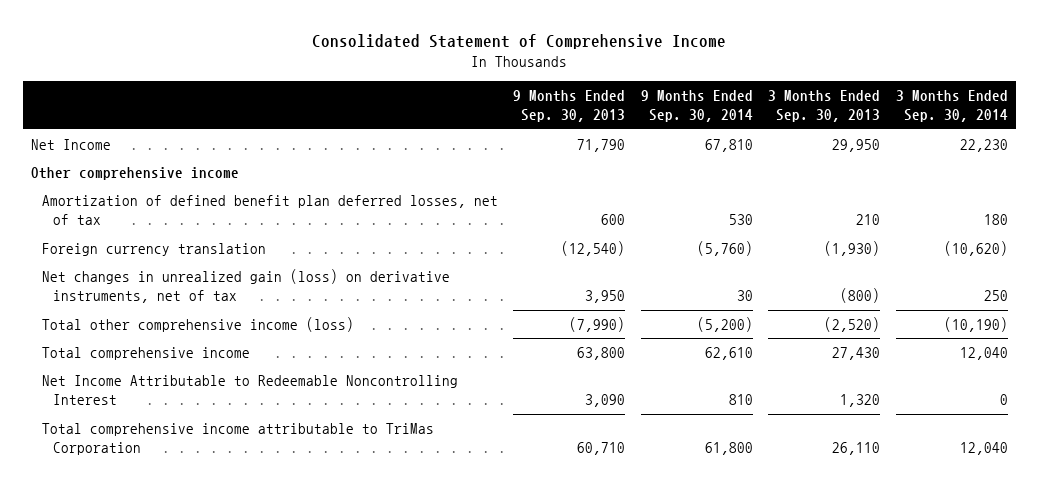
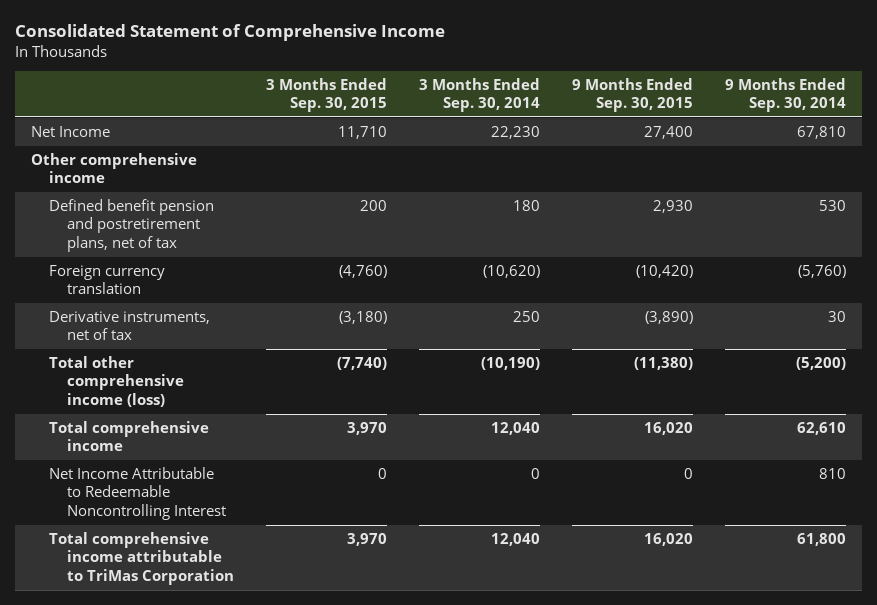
- | 9 Months Ended Sep. 30, 2013 | 9 Months Ended Sep. 30, 2014 | 3 Months Ended Sep. 30, 2013 | 3 Months Ended Sep. 30, 2014
+ | 3 Months Ended Sep. 30, 2015 | 3 Months Ended Sep. 30, 2014 | 9 Months Ended Sep. 30, 2015 | 9 Months Ended Sep. 30, 2014
- Amortization of defined benefit plan deferred losses, net of tax | 600 | 530 | 210 | 180
+ Defined benefit pension and postretirement plans, net of tax | 200 | 180 | 2,930 | 530
- Net changes in unrealized gain (loss) on derivative instruments, net of tax | 3,950 | 30 | (800) | 250
+ Derivative instruments, net of tax | (3,180) | 250 | (3,890) | 30

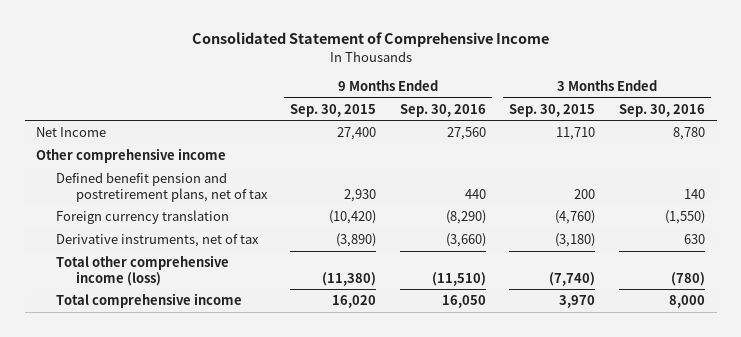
- | 3 Months Ended Sep. 30, 2015 | 3 Months Ended Sep. 30, 2014 | 9 Months Ended Sep. 30, 2015 | 9 Months Ended Sep. 30, 2014
+ | 9 Months Ended Sep. 30, 2015 | 9 Months Ended Sep. 30, 2016 | 3 Months Ended Sep. 30, 2015 | 3 Months Ended Sep. 30, 2016
- Net Income Attributable to Redeemable Noncontrolling Interest | 0 | 0 | 0 | 810
- Total comprehensive income attributable to TriMas Corporation | 3,970 | 12,040 | 16,020 | 61,800

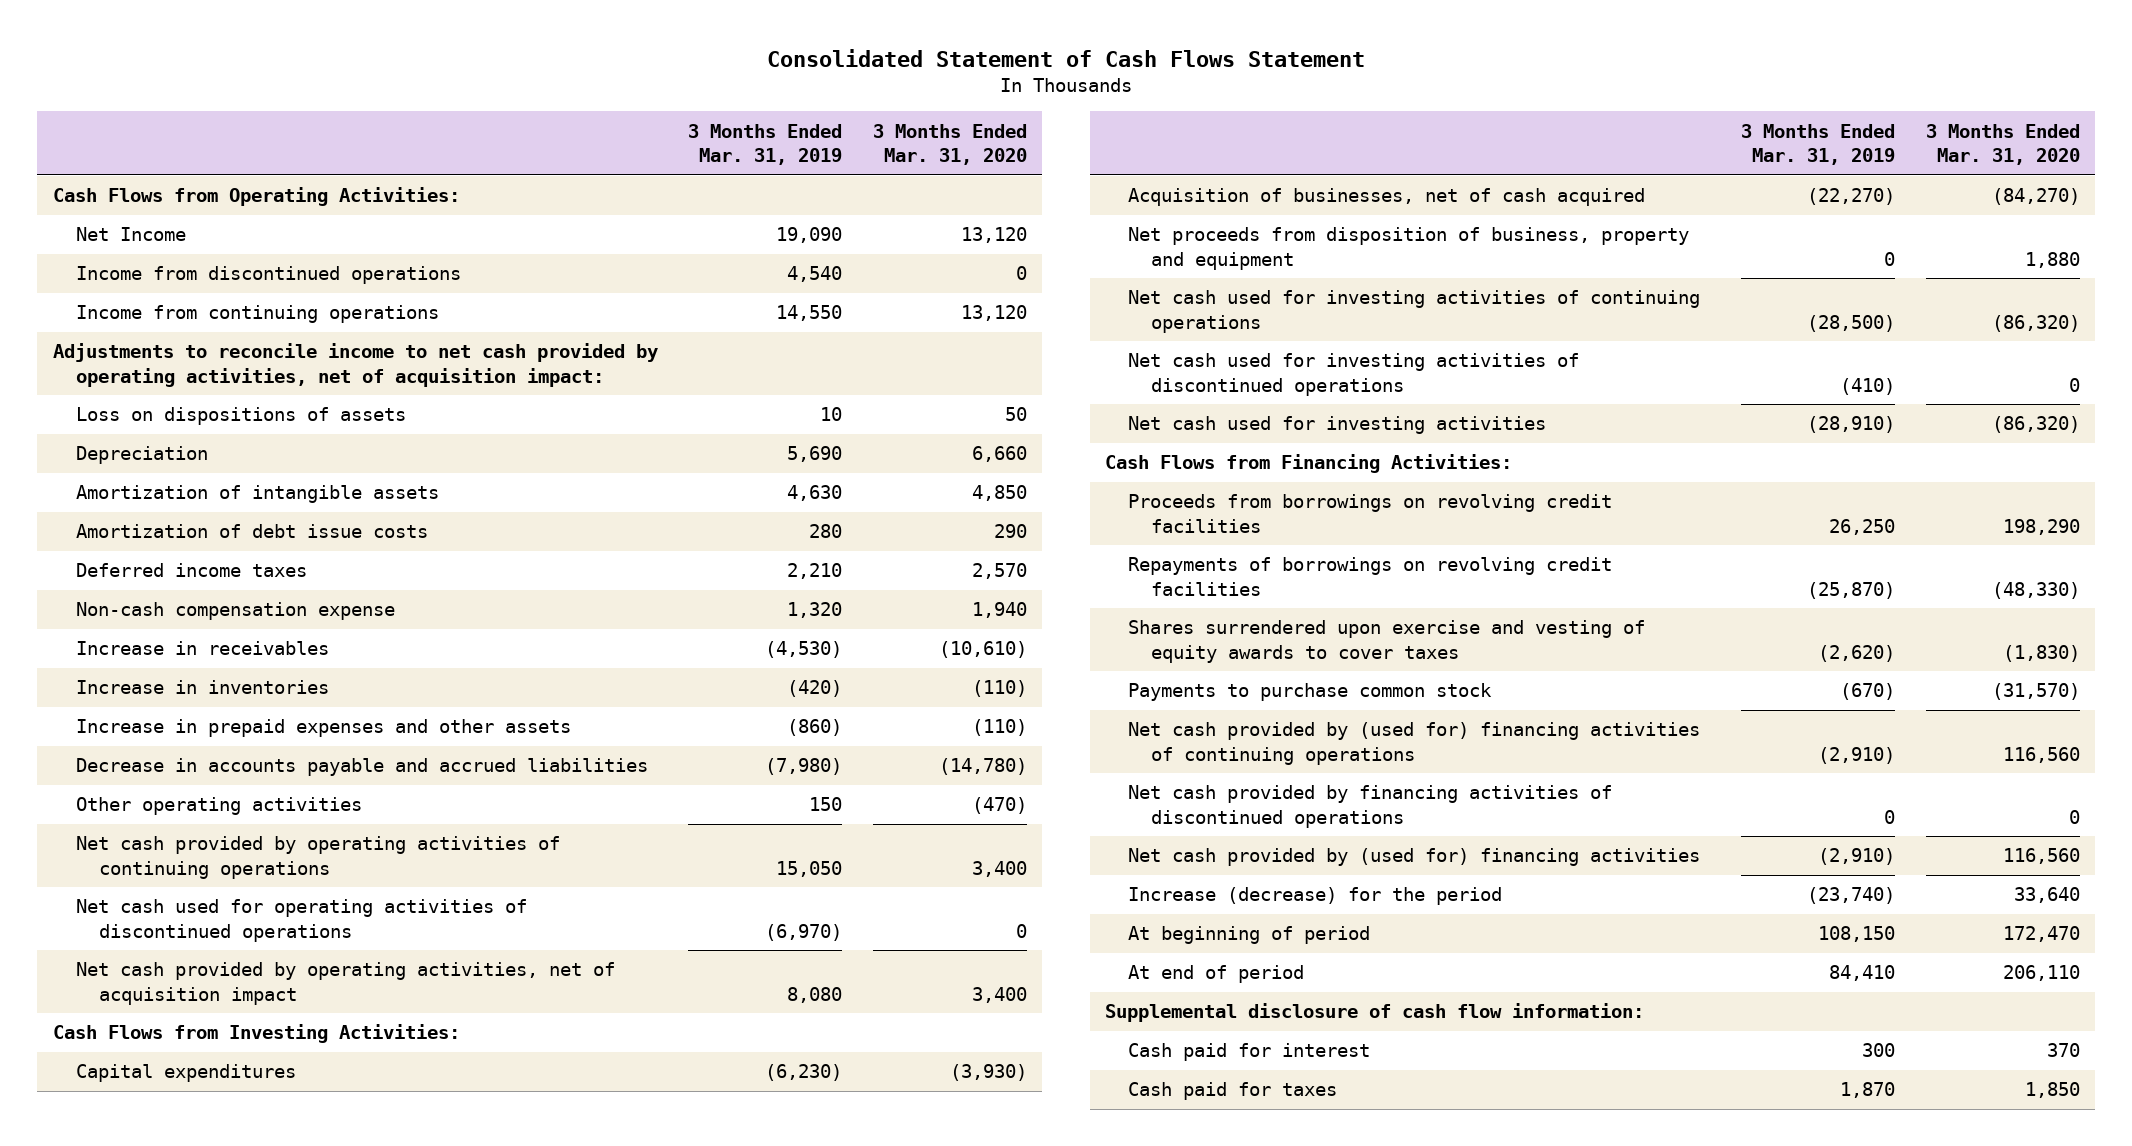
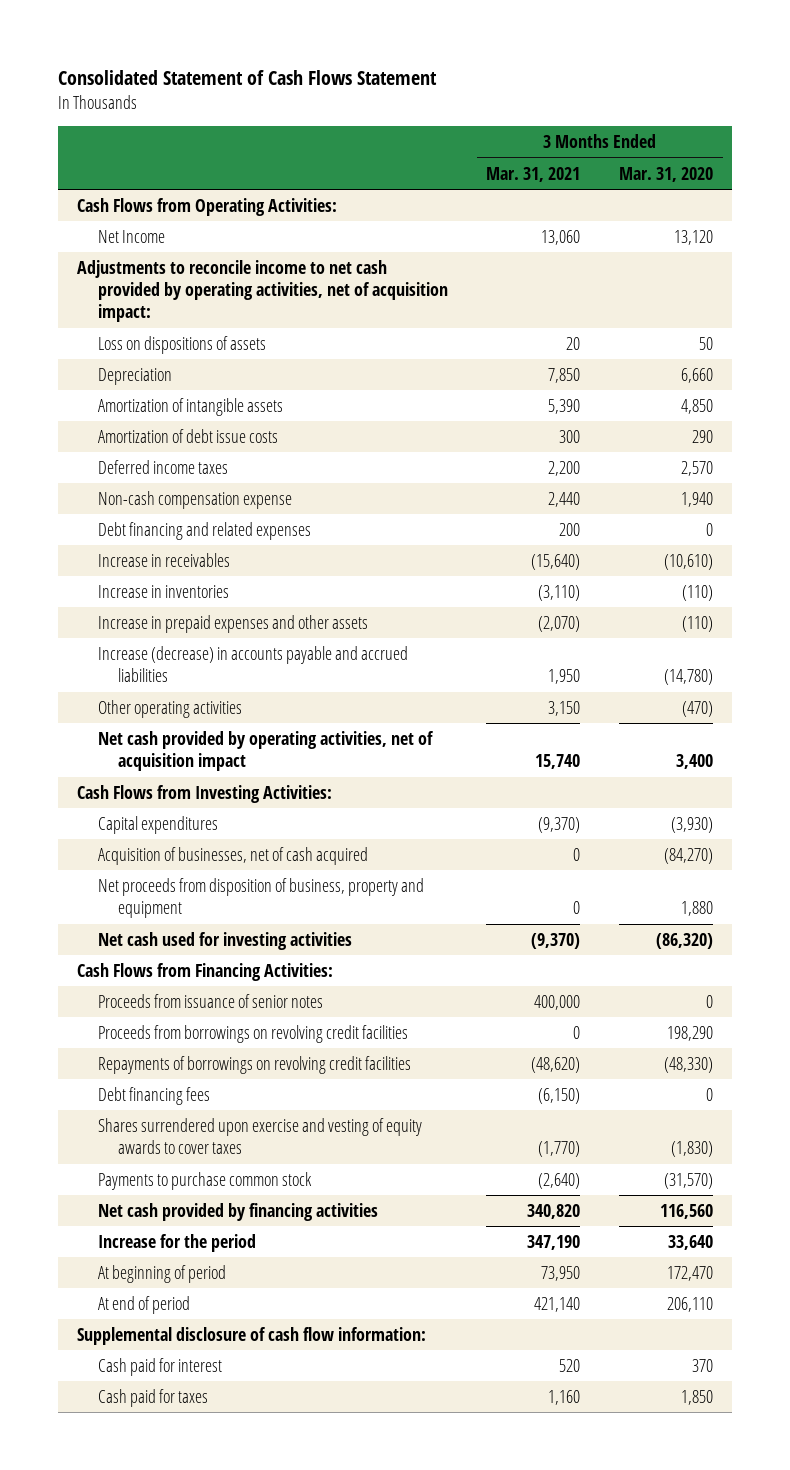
- | 3 Months Ended Mar. 31, 2019 | 3 Months Ended Mar. 31, 2020
+ | 3 Months Ended Mar. 31, 2021 | 3 Months Ended Mar. 31, 2020
- Income from discontinued operations | 4,540 | 0
- Income from continuing operations | 14,550 | 13,120
+ Debt financing and related expenses | 200 | 0
- Decrease in accounts payable and accrued liabilities | (7,980) | (14,780)
+ Increase (decrease) in accounts payable and accrued liabilities | 1,950 | (14,780)
- Net cash provided by operating activities of continuing operations | 15,050 | 3,400
- Net cash used for operating activities of discontinued operations | (6,970) | 0
- Net cash used for investing activities of continuing operations | (28,500) | (86,320)
- Net cash used for investing activities of discontinued operations | (410) | 0
+ Proceeds from issuance of senior notes | 400,000 | 0
+ Debt financing fees | (6,150) | 0
- Net cash provided by (used for) financing activities of continuing operations | (2,910) | 116,560
- Net cash provided by financing activities of discontinued operations | 0 | 0
- Net cash provided by (used for) financing activities | (2,910) | 116,560
- Increase (decrease) for the period | (23,740) | 33,640
+ Net cash provided by financing activities | 340,820 | 116,560
+ Increase for the period | 347,190 | 33,640

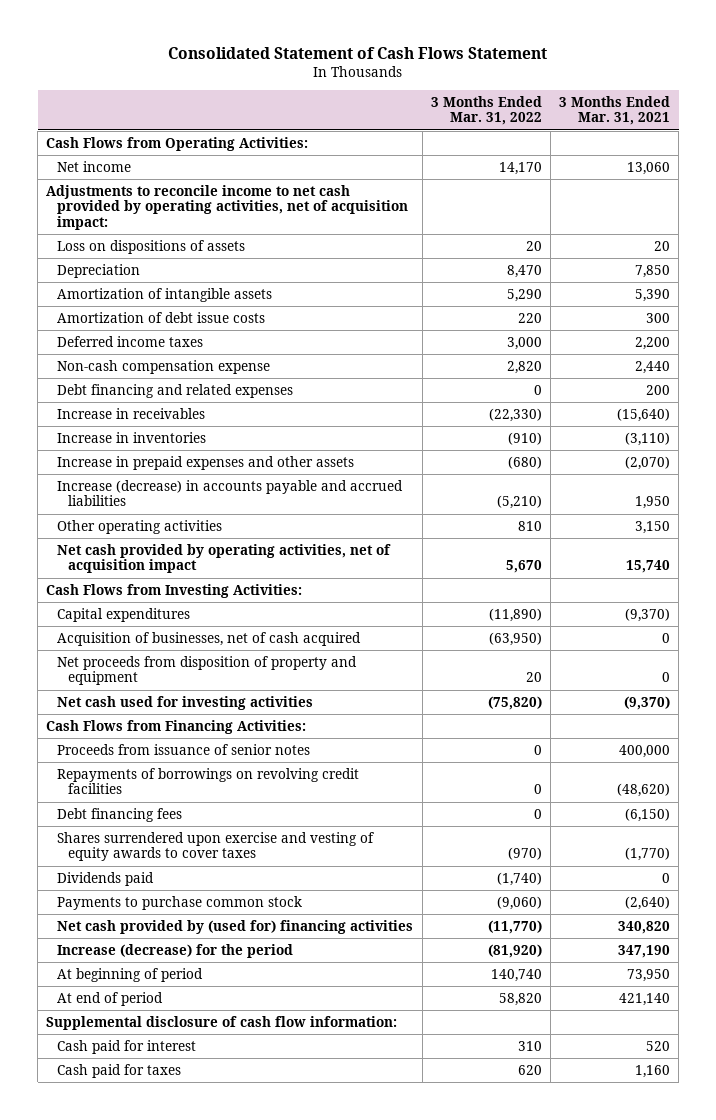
- | 3 Months Ended Mar. 31, 2021 | 3 Months Ended Mar. 31, 2020
+ | 3 Months Ended Mar. 31, 2022 | 3 Months Ended Mar. 31, 2021
- Net Income | 13,060 | 13,120
+ Net income | 14,170 | 13,060
- Net proceeds from disposition of business, property and equipment | 0 | 1,880
+ Net proceeds from disposition of property and equipment | 20 | 0
- Proceeds from borrowings on revolving credit facilities | 0 | 198,290
+ Dividends paid | (1,740) | 0
- Net cash provided by financing activities | 340,820 | 116,560
- Increase for the period | 347,190 | 33,640
+ Net cash provided by (used for) financing activities | (11,770) | 340,820
+ Increase (decrease) for the period | (81,920) | 347,190

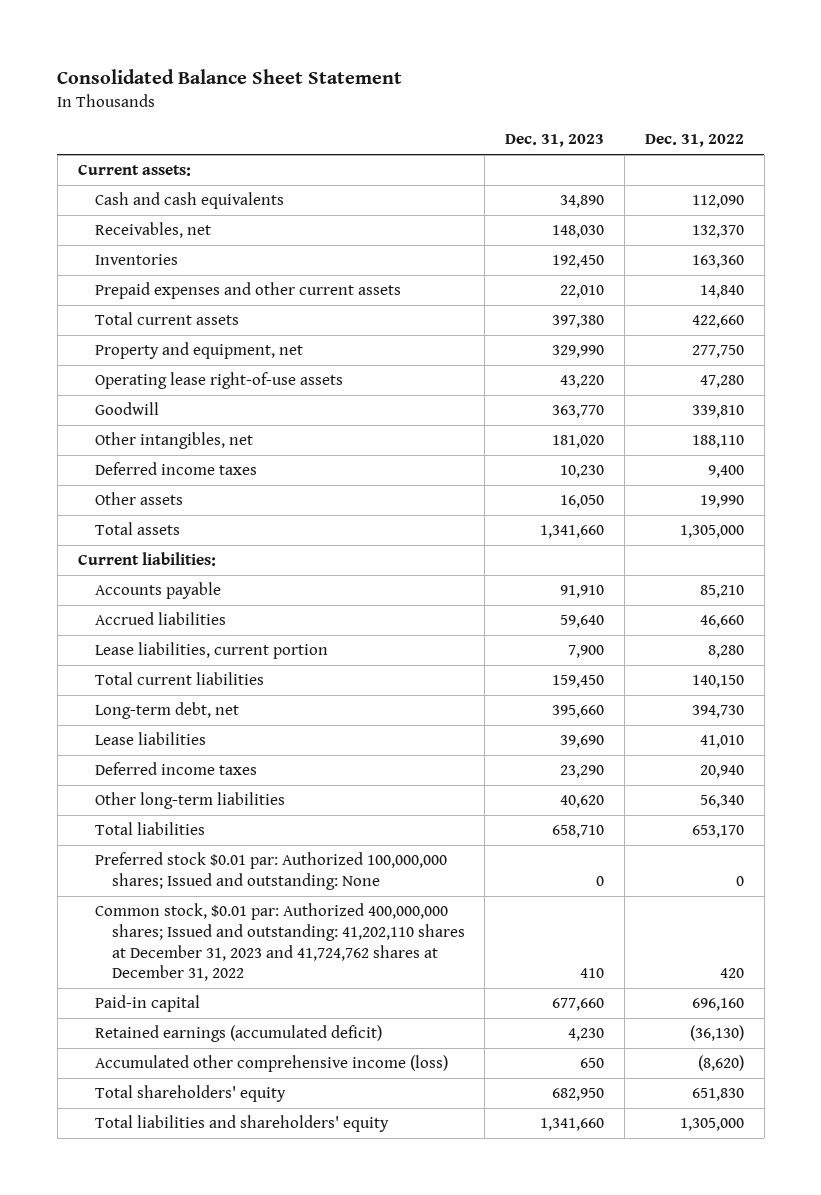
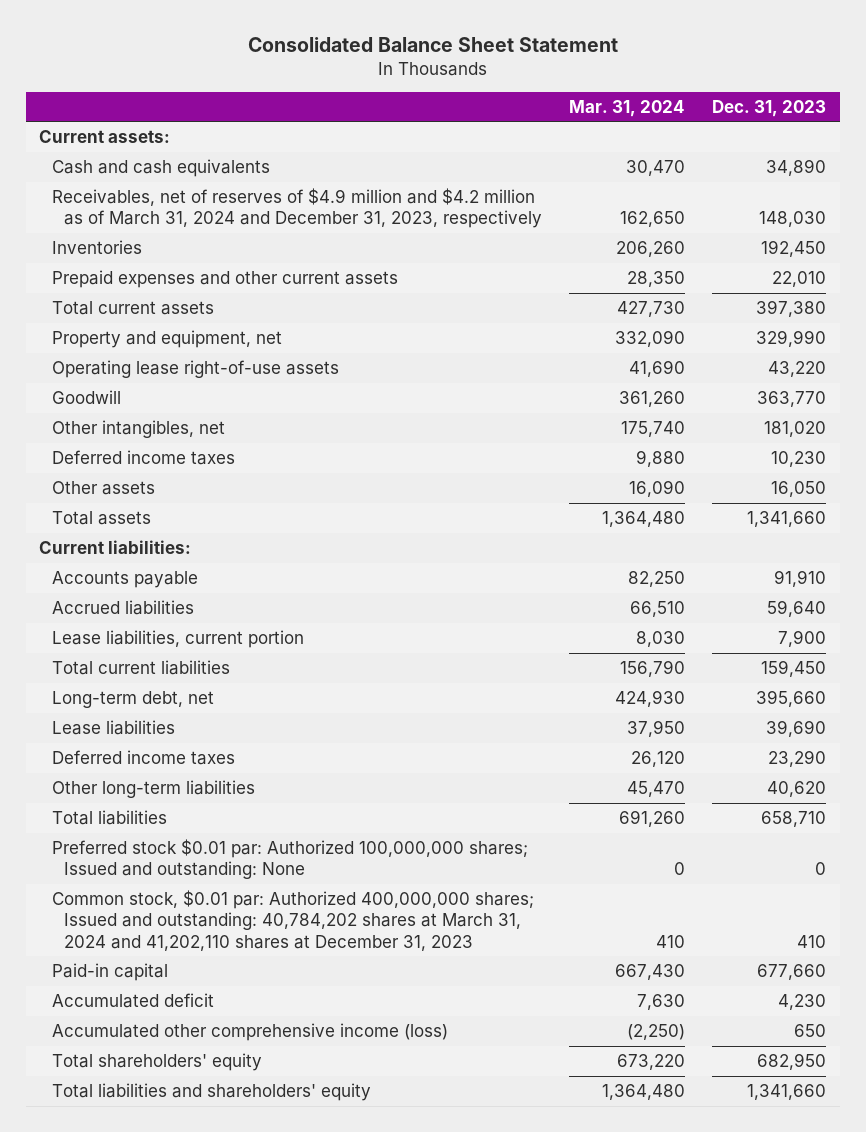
- | Dec. 31, 2023 | Dec. 31, 2022
+ | Mar. 31, 2024 | Dec. 31, 2023
- Receivables, net | 148,030 | 132,370
+ Receivables, net of reserves of $4.9 million and $4.2 million as of March 31, 2024 and December 31, 2023, respectively | 162,650 | 148,030
- Common stock, $0.01 par: Authorized 400,000,000 shares; Issued and outstanding: 41,202,110 shares at December 31, 2023 and 41,724,762 shares at December 31, 2022 | 410 | 420
+ Common stock, $0.01 par: Authorized 400,000,000 shares; Issued and outstanding: 40,784,202 shares at March 31, 2024 and 41,202,110 shares at December 31, 2023 | 410 | 410
- Retained earnings (accumulated deficit) | 4,230 | (36,130)
+ Accumulated deficit | 7,630 | 4,230

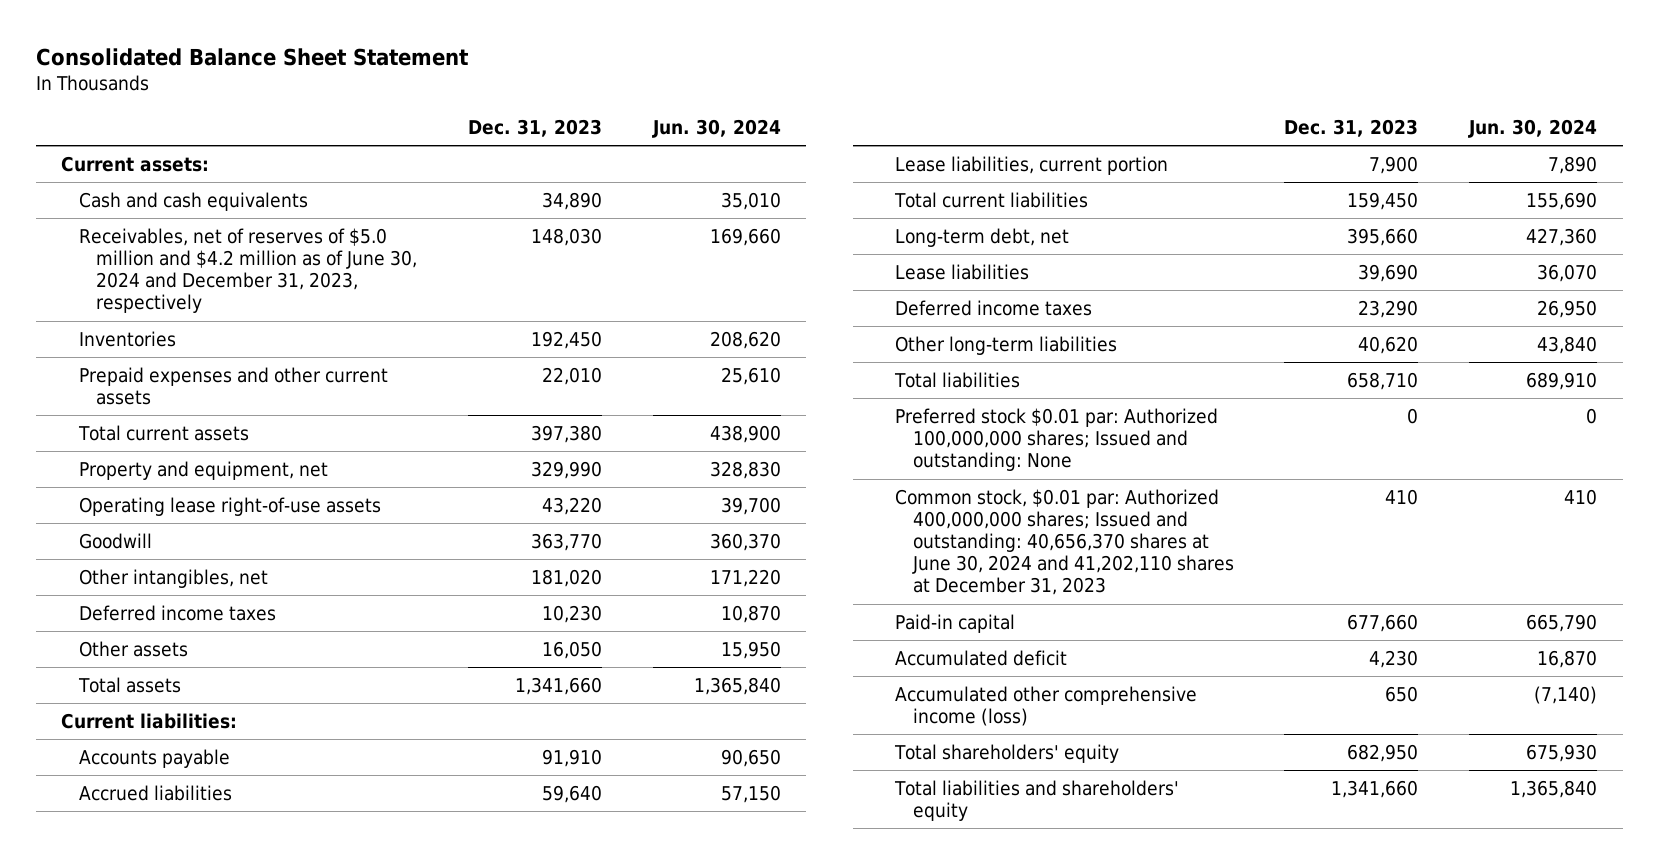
- | Mar. 31, 2024 | Dec. 31, 2023
+ | Dec. 31, 2023 | Jun. 30, 2024
- Receivables, net of reserves of $4.9 million and $4.2 million as of March 31, 2024 and December 31, 2023, respectively | 162,650 | 148,030
+ Receivables, net of reserves of $5.0 million and $4.2 million as of June 30, 2024 and December 31, 2023, respectively | 148,030 | 169,660
- Common stock, $0.01 par: Authorized 400,000,000 shares; Issued and outstanding: 40,784,202 shares at March 31, 2024 and 41,202,110 shares at December 31, 2023 | 410 | 410
+ Common stock, $0.01 par: Authorized 400,000,000 shares; Issued and outstanding: 40,656,370 shares at June 30, 2024 and 41,202,110 shares at December 31, 2023 | 410 | 410

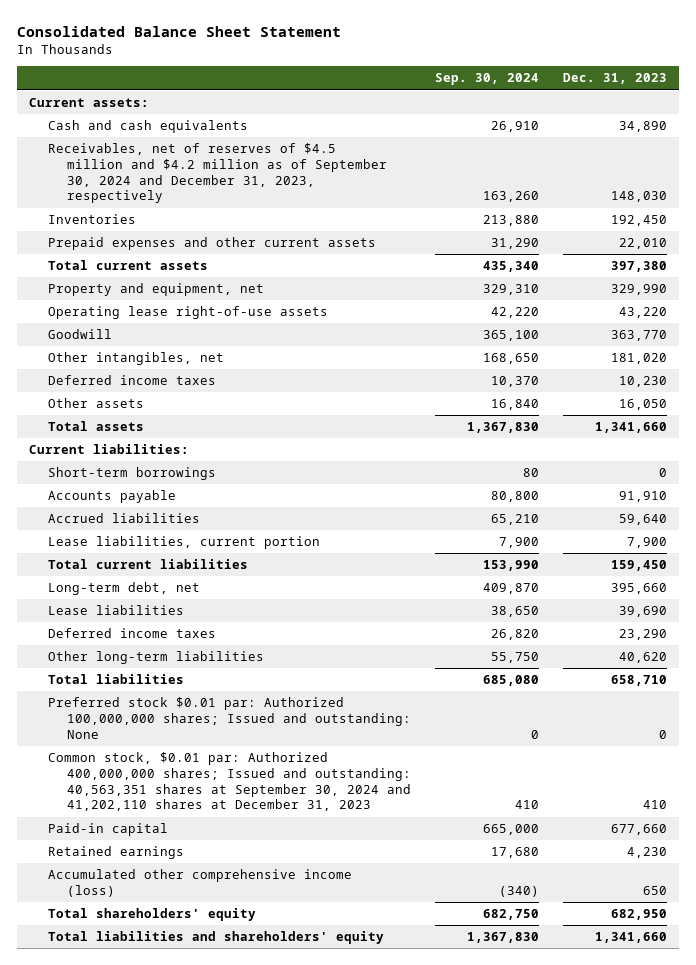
- | Dec. 31, 2023 | Jun. 30, 2024
+ | Sep. 30, 2024 | Dec. 31, 2023
- Receivables, net of reserves of $5.0 million and $4.2 million as of June 30, 2024 and December 31, 2023, respectively | 148,030 | 169,660
+ Receivables, net of reserves of $4.5 million and $4.2 million as of September 30, 2024 and December 31, 2023, respectively | 163,260 | 148,030
+ Short-term borrowings | 80 | 0
- Common stock, $0.01 par: Authorized 400,000,000 shares; Issued and outstanding: 40,656,370 shares at June 30, 2024 and 41,202,110 shares at December 31, 2023 | 410 | 410
+ Common stock, $0.01 par: Authorized 400,000,000 shares; Issued and outstanding: 40,563,351 shares at September 30, 2024 and 41,202,110 shares at December 31, 2023 | 410 | 410
- Accumulated deficit | 4,230 | 16,870
+ Retained earnings | 17,680 | 4,230

